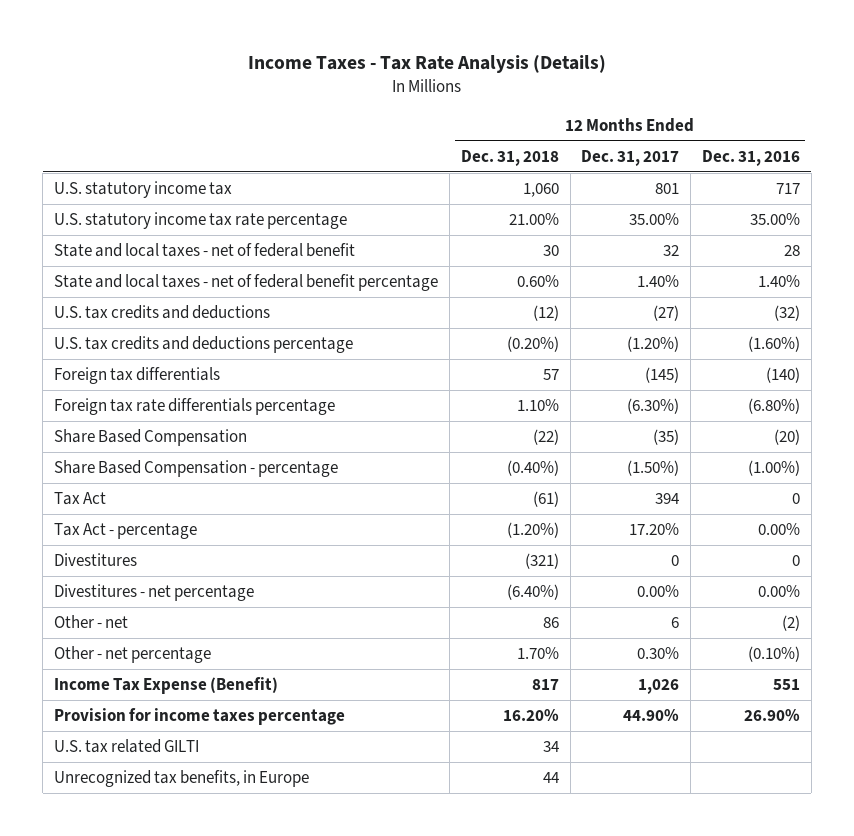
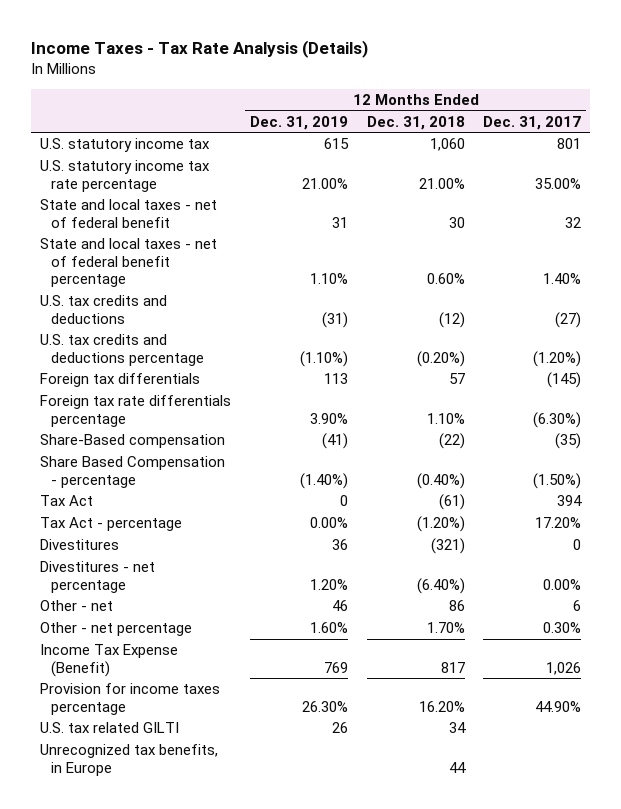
- | 12 Months Ended Dec. 31, 2018 | 12 Months Ended Dec. 31, 2017 | 12 Months Ended Dec. 31, 2016
+ | 12 Months Ended Dec. 31, 2019 | 12 Months Ended Dec. 31, 2018 | 12 Months Ended Dec. 31, 2017
- Share Based Compensation | (22) | (35) | (20)
+ Share-Based compensation | (41) | (22) | (35)

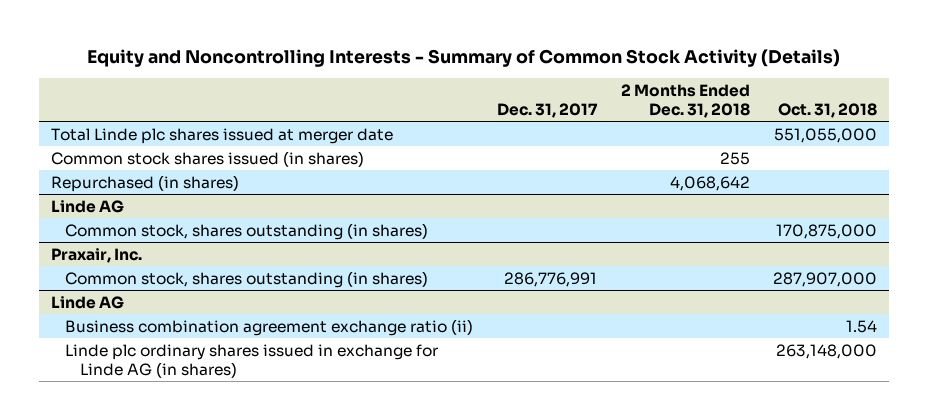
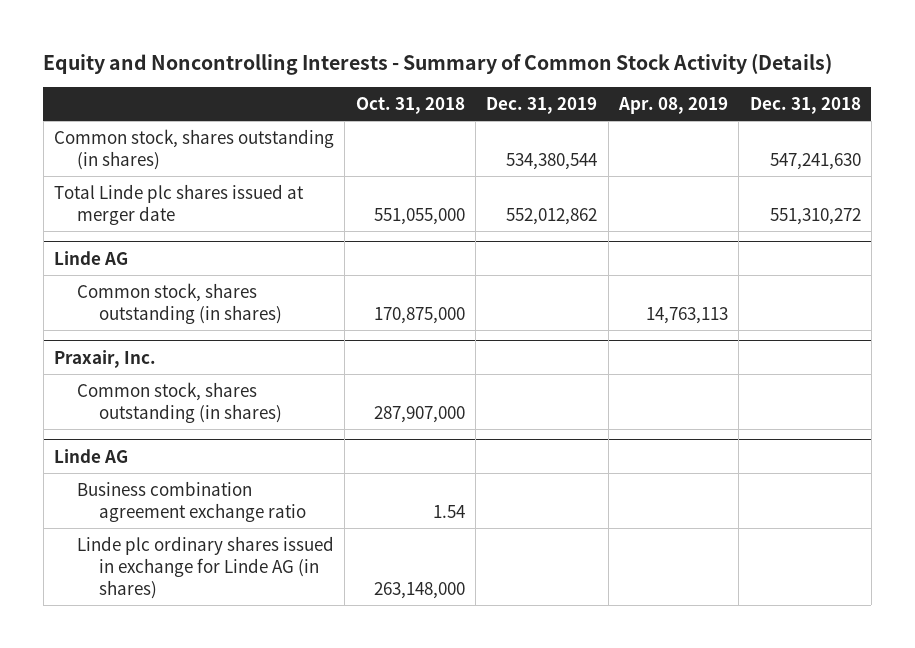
- | Dec. 31, 2017 | 2 Months Ended Dec. 31, 2018 | Oct. 31, 2018
+ | Oct. 31, 2018 | Dec. 31, 2019 | Apr. 08, 2019 | Dec. 31, 2018
+ Common stock, shares outstanding (in shares) | | 534,380,544 | | 547,241,630
- Common stock shares issued (in shares) | | 255 |
- Repurchased (in shares) | | 4,068,642 |
@ Linde AG
- Business combination agreement exchange ratio (ii) | | | 1.54
+ Business combination agreement exchange ratio | 1.54 | | |

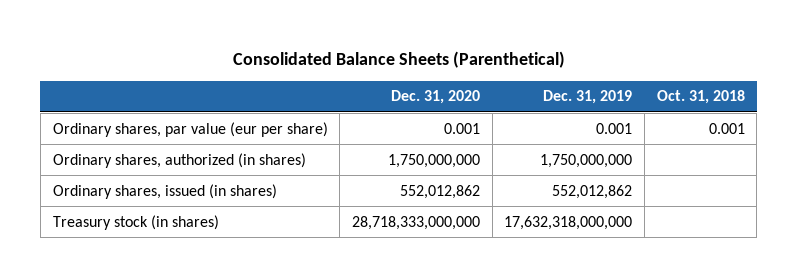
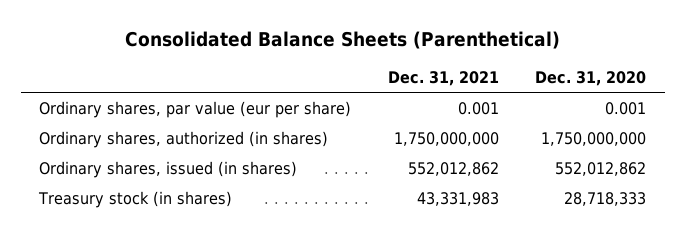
- | Dec. 31, 2020 | Dec. 31, 2019 | Oct. 31, 2018
+ | Dec. 31, 2021 | Dec. 31, 2020
- Treasury stock (in shares) | 28,718,333,000,000 | 17,632,318,000,000 |
+ Treasury stock (in shares) | 43,331,983 | 28,718,333

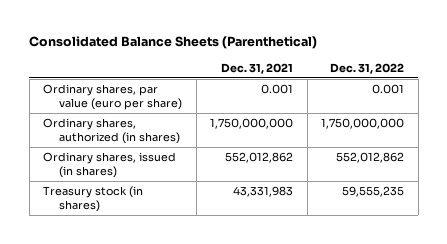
- | Dec. 31, 2021 | Dec. 31, 2020
+ | Dec. 31, 2021 | Dec. 31, 2022
- Ordinary shares, par value (eur per share) | 0.001 | 0.001
+ Ordinary shares, par value (euro per share) | 0.001 | 0.001

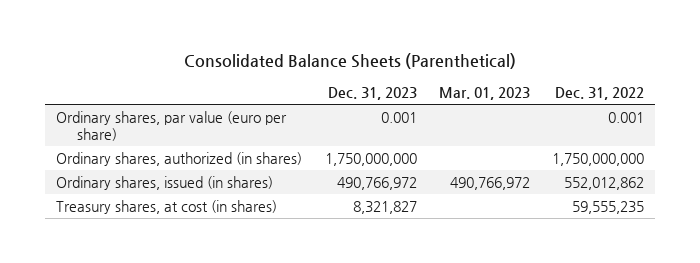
- | Dec. 31, 2021 | Dec. 31, 2022
+ | Dec. 31, 2023 | Mar. 01, 2023 | Dec. 31, 2022
- Treasury stock (in shares) | 43,331,983 | 59,555,235
+ Treasury shares, at cost (in shares) | 8,321,827 | | 59,555,235

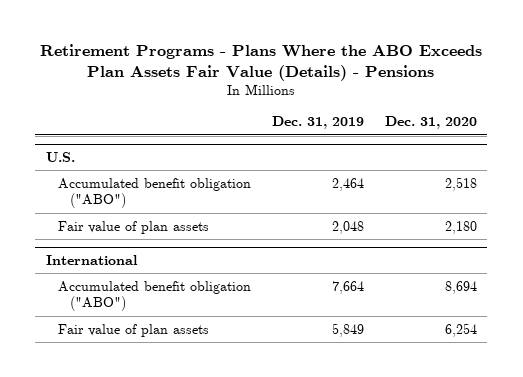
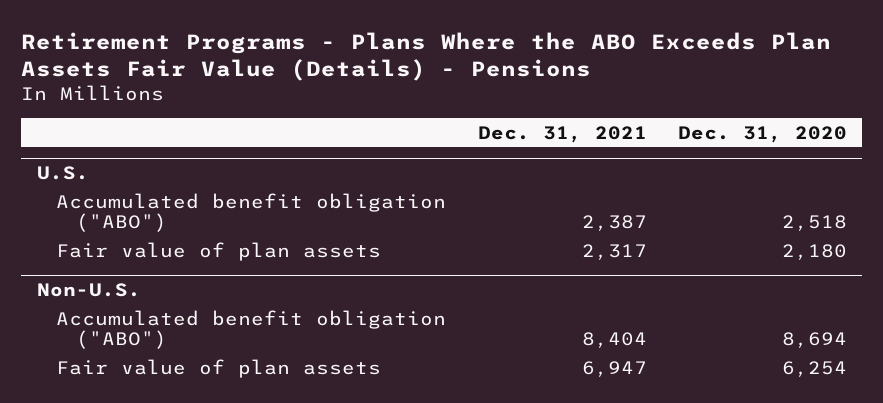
- | Dec. 31, 2019 | Dec. 31, 2020
+ | Dec. 31, 2021 | Dec. 31, 2020
- International
+ Non-U.S.

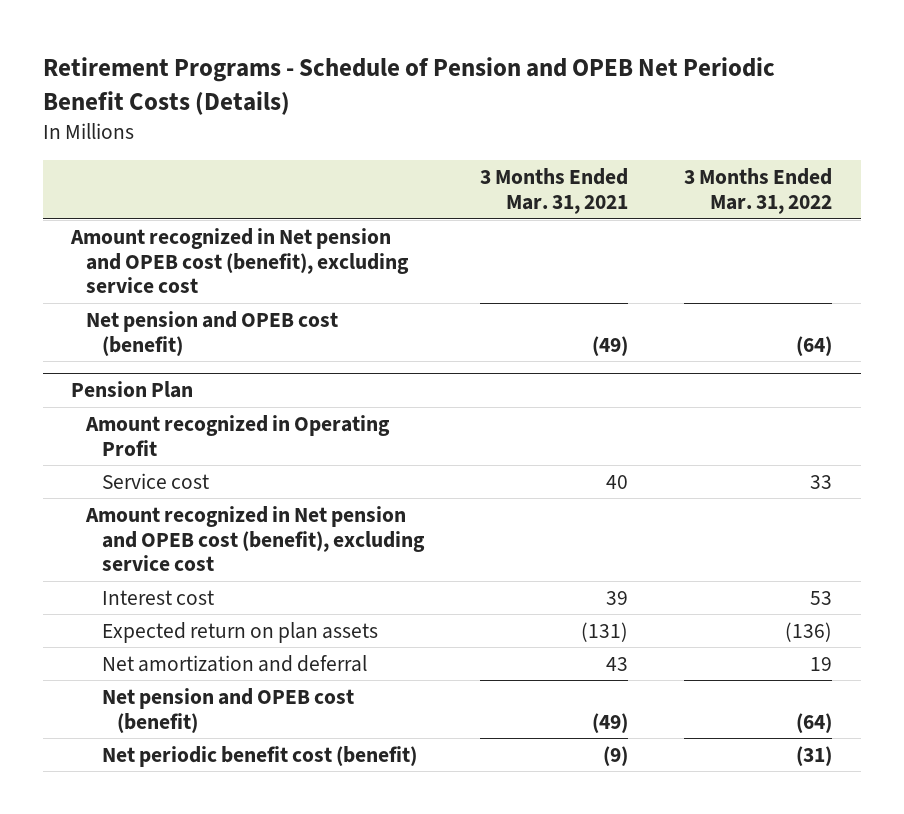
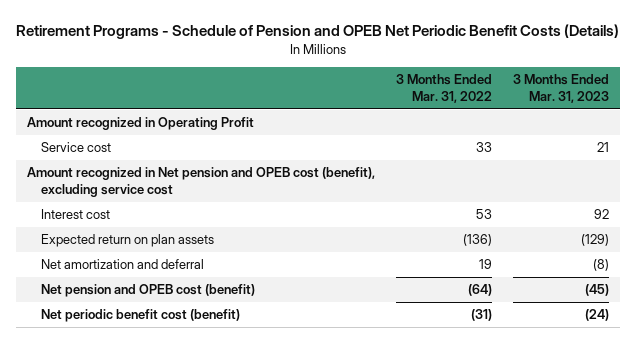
- | 3 Months Ended Mar. 31, 2021 | 3 Months Ended Mar. 31, 2022
+ | 3 Months Ended Mar. 31, 2022 | 3 Months Ended Mar. 31, 2023
- Amount recognized in Net pension and OPEB cost (benefit), excluding service cost
- Net pension and OPEB cost (benefit) | (49) | (64)
- Pension Plan

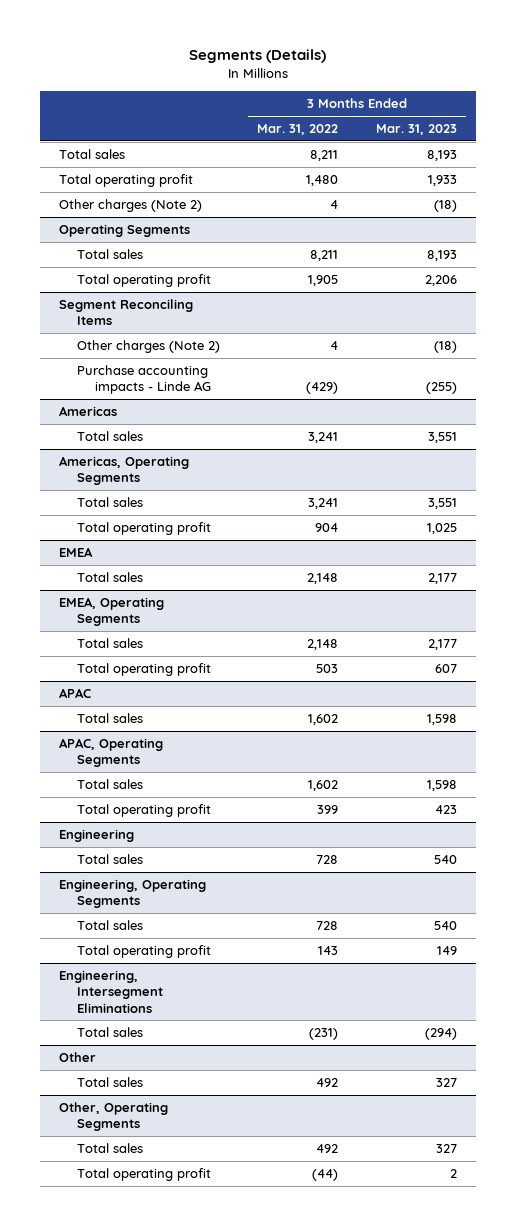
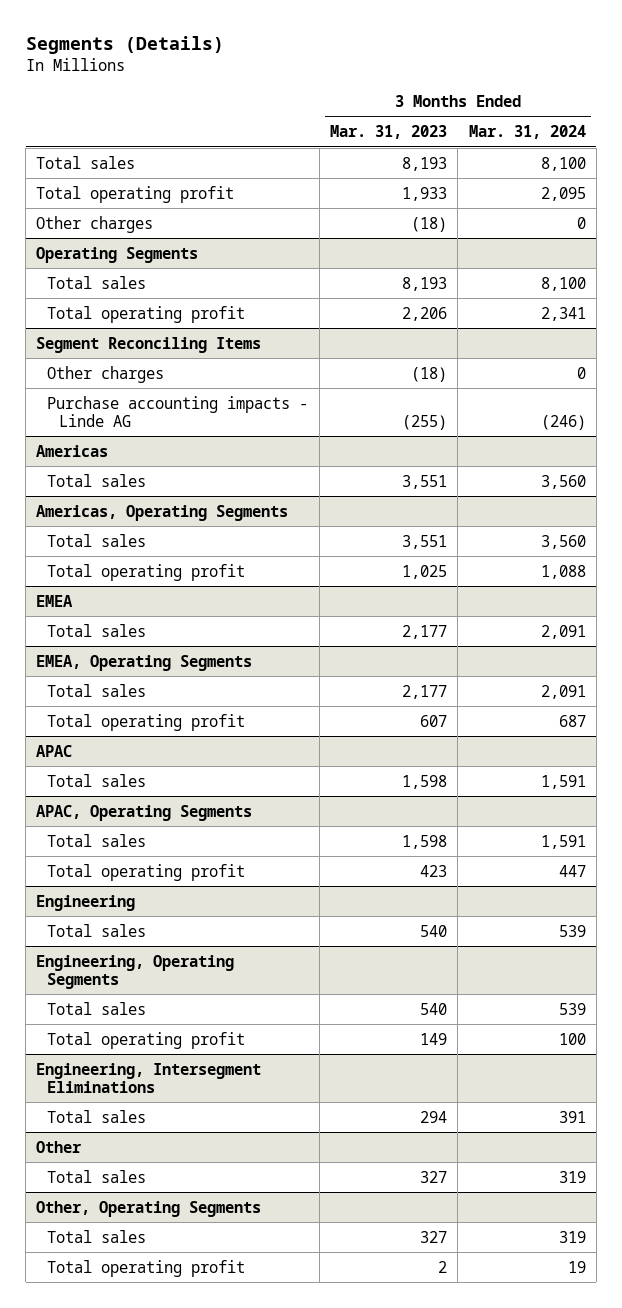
- | 3 Months Ended Mar. 31, 2022 | 3 Months Ended Mar. 31, 2023
+ | 3 Months Ended Mar. 31, 2023 | 3 Months Ended Mar. 31, 2024
- Other charges (Note 2) | 4 | (18)
+ Other charges | (18) | 0
@ Segment Reconciling Items
- Other charges (Note 2) | 4 | (18)
+ Other charges | (18) | 0
@ Engineering, Intersegment Eliminations
- Total sales | (231) | (294)
+ Total sales | 294 | 391

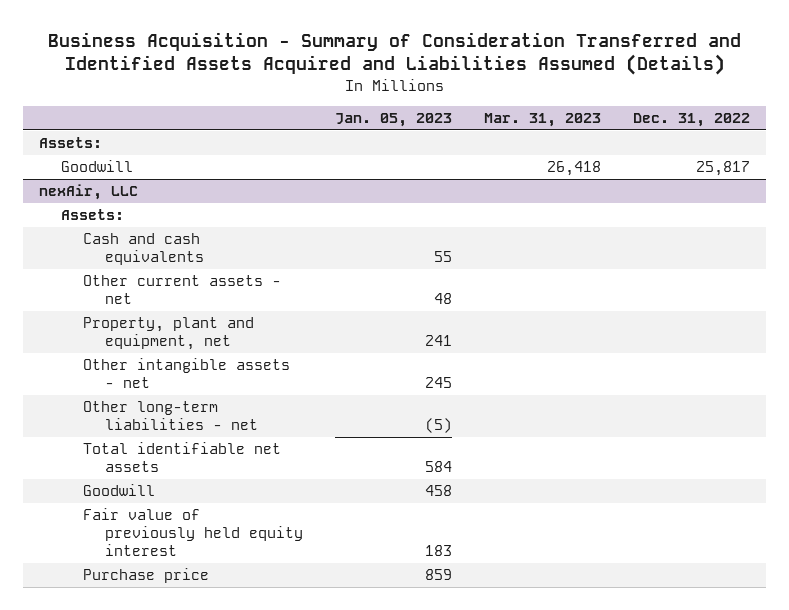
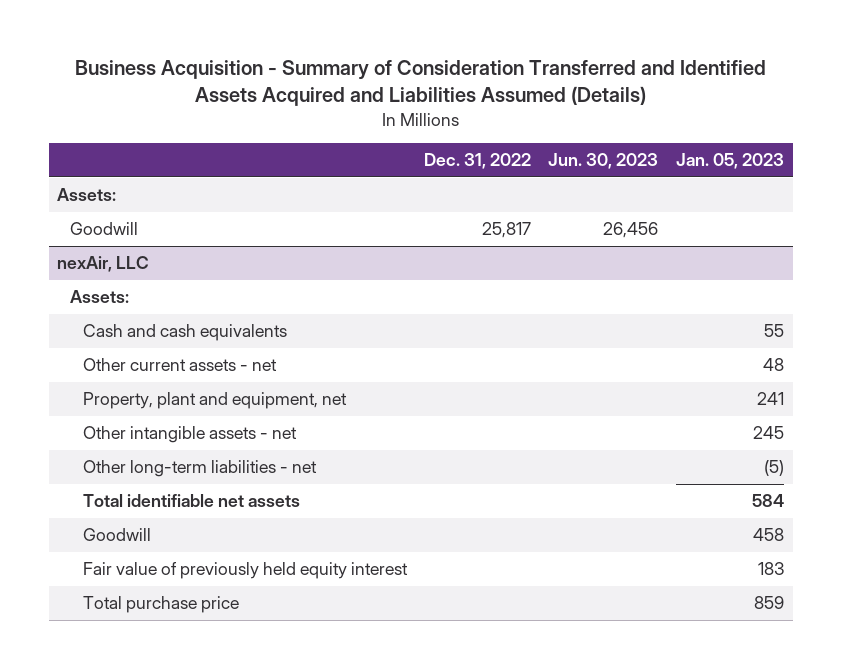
- | Jan. 05, 2023 | Mar. 31, 2023 | Dec. 31, 2022
+ | Dec. 31, 2022 | Jun. 30, 2023 | Jan. 05, 2023
@ nexAir, LLC
- Purchase price | 859 | |
+ Total purchase price | | | 859

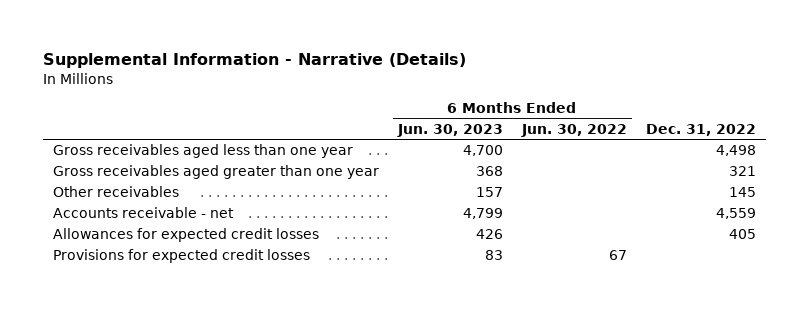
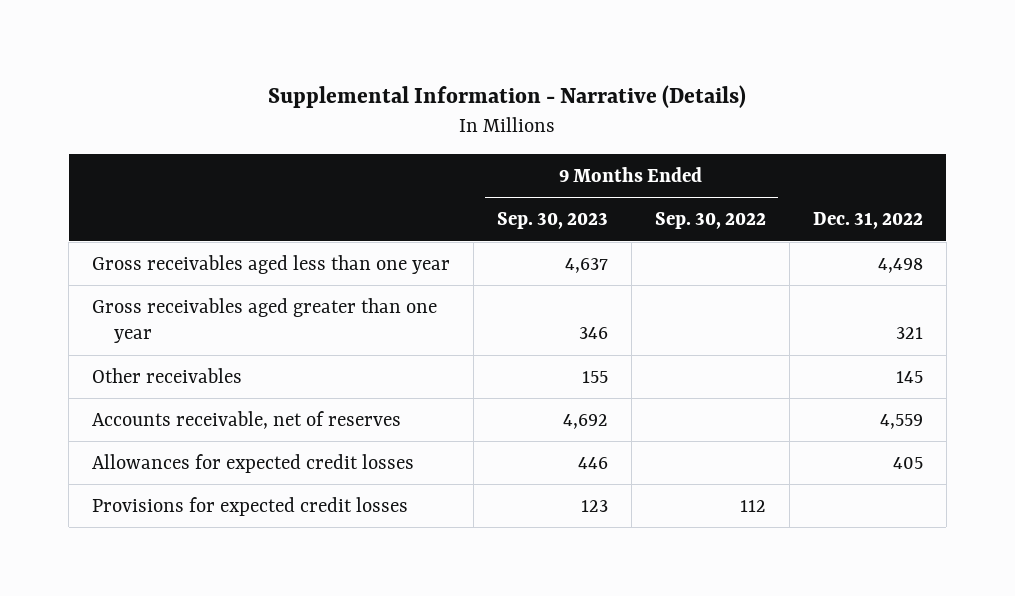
- | 6 Months Ended Jun. 30, 2023 | 6 Months Ended Jun. 30, 2022 | Dec. 31, 2022
+ | 9 Months Ended Sep. 30, 2023 | 9 Months Ended Sep. 30, 2022 | Dec. 31, 2022
- Accounts receivable - net | 4,799 | | 4,559
+ Accounts receivable, net of reserves | 4,692 | | 4,559

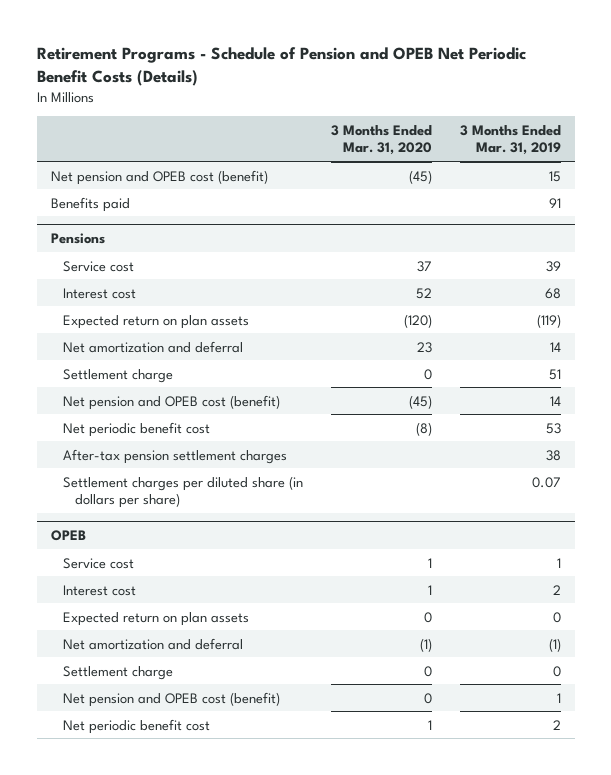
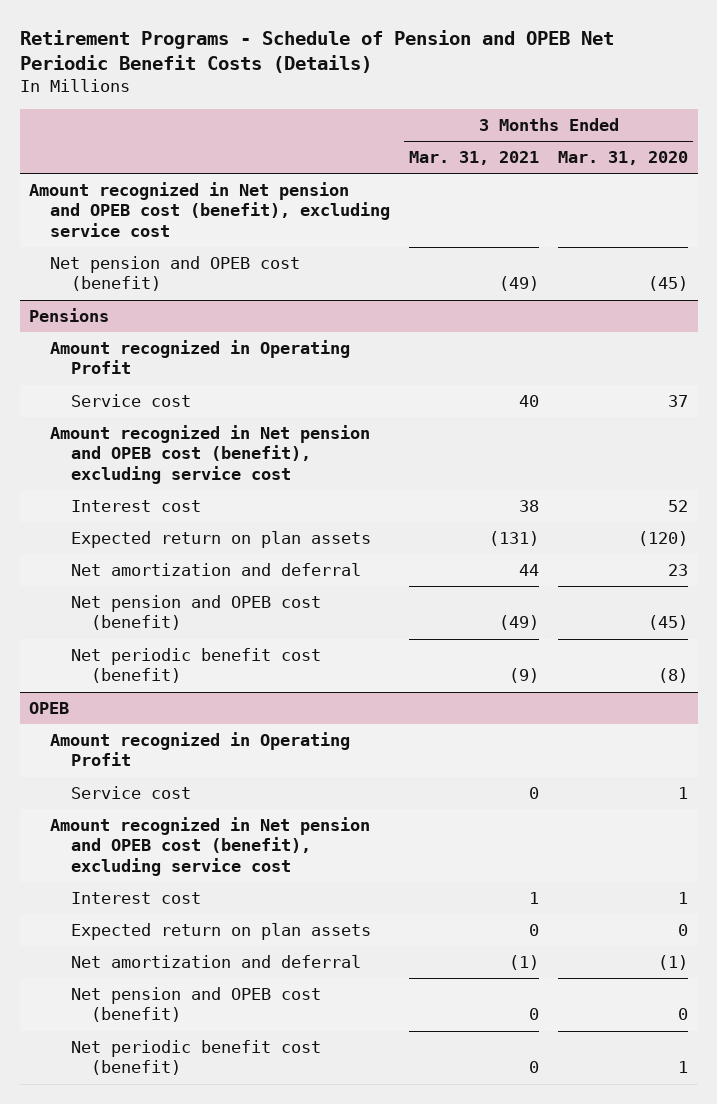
- | 3 Months Ended Mar. 31, 2020 | 3 Months Ended Mar. 31, 2019
+ | 3 Months Ended Mar. 31, 2021 | 3 Months Ended Mar. 31, 2020
+ Amount recognized in Net pension and OPEB cost (benefit), excluding service cost
- Benefits paid | | 91
@ Pensions
+ Amount recognized in Operating Profit
+ Amount recognized in Net pension and OPEB cost (benefit), excluding service cost
- Settlement charge | 0 | 51
- Net periodic benefit cost | (8) | 53
- After-tax pension settlement charges | | 38
- Settlement charges per diluted share (in dollars per share) | | 0.07
+ Net periodic benefit cost (benefit) | (9) | (8)
@ OPEB
+ Amount recognized in Operating Profit
+ Amount recognized in Net pension and OPEB cost (benefit), excluding service cost
- Settlement charge | 0 | 0
- Net periodic benefit cost | 1 | 2
+ Net periodic benefit cost (benefit) | 0 | 1

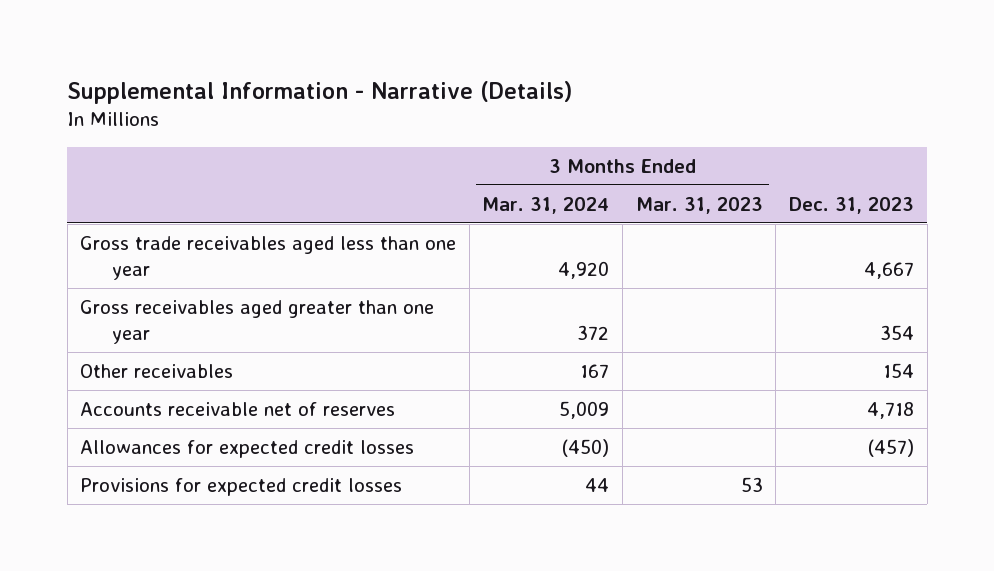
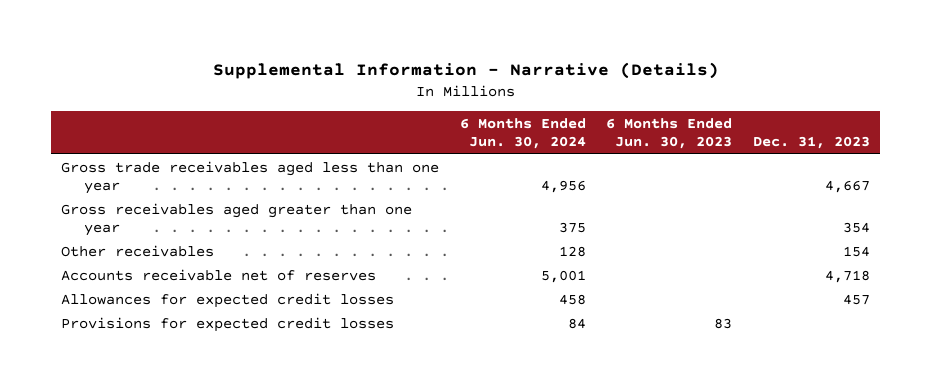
- | 3 Months Ended Mar. 31, 2024 | 3 Months Ended Mar. 31, 2023 | Dec. 31, 2023
+ | 6 Months Ended Jun. 30, 2024 | 6 Months Ended Jun. 30, 2023 | Dec. 31, 2023
- Allowances for expected credit losses | (450) | | (457)
+ Allowances for expected credit losses | 458 | | 457

